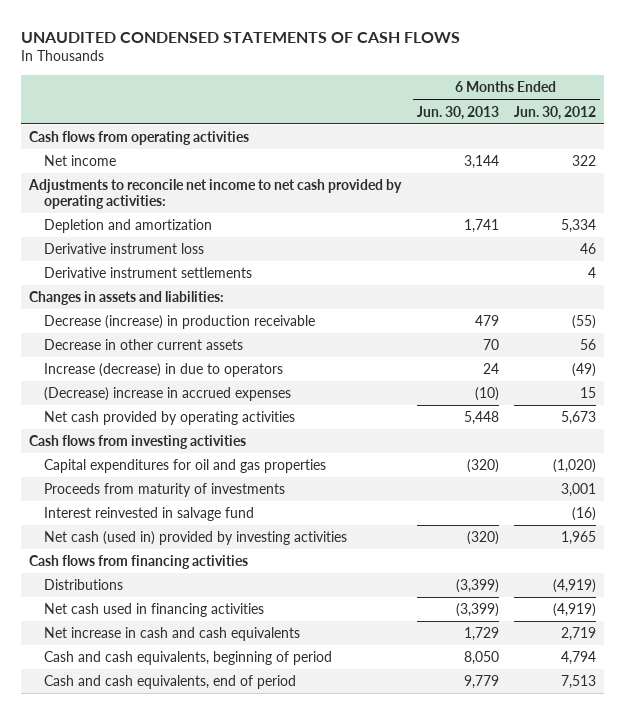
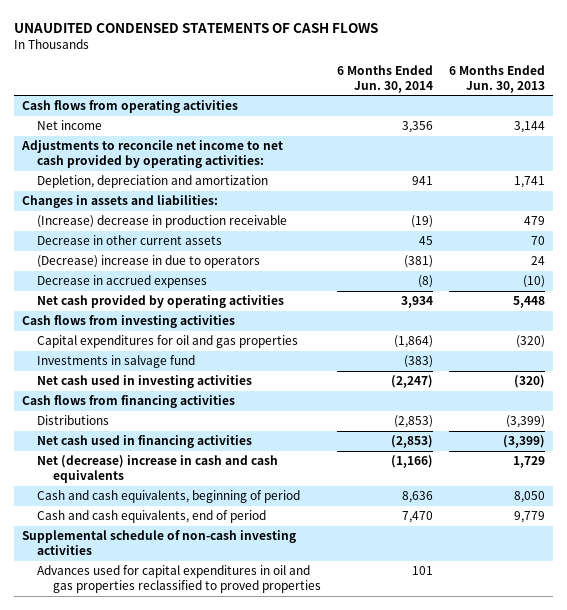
- | 6 Months Ended Jun. 30, 2013 | 6 Months Ended Jun. 30, 2012
+ | 6 Months Ended Jun. 30, 2014 | 6 Months Ended Jun. 30, 2013
- Depletion and amortization | 1,741 | 5,334
- Derivative instrument loss | | 46
- Derivative instrument settlements | | 4
+ Depletion, depreciation and amortization | 941 | 1,741
- Decrease (increase) in production receivable | 479 | (55)
+ (Increase) decrease in production receivable | (19) | 479
- Increase (decrease) in due to operators | 24 | (49)
- (Decrease) increase in accrued expenses | (10) | 15
+ (Decrease) increase in due to operators | (381) | 24
+ Decrease in accrued expenses | (8) | (10)
- Proceeds from maturity of investments | | 3,001
- Interest reinvested in salvage fund | | (16)
- Net cash (used in) provided by investing activities | (320) | 1,965
+ Investments in salvage fund | (383) |
+ Net cash used in investing activities | (2,247) | (320)
- Net increase in cash and cash equivalents | 1,729 | 2,719
+ Net (decrease) increase in cash and cash equivalents | (1,166) | 1,729
+ Supplemental schedule of non-cash investing activities
+ Advances used for capital expenditures in oil and gas properties reclassified to proved properties | 101 |

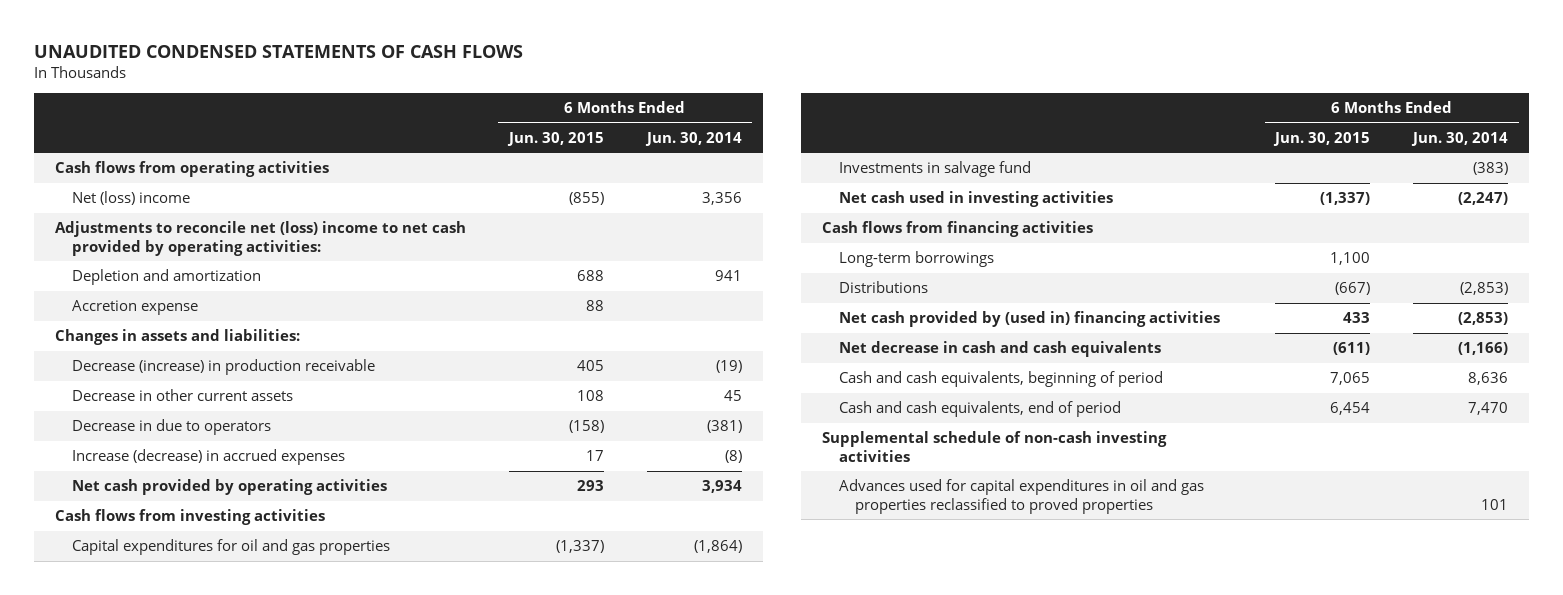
- | 6 Months Ended Jun. 30, 2014 | 6 Months Ended Jun. 30, 2013
+ | 6 Months Ended Jun. 30, 2015 | 6 Months Ended Jun. 30, 2014
- Net income | 3,356 | 3,144
- Adjustments to reconcile net income to net cash provided by operating activities:
- Depletion, depreciation and amortization | 941 | 1,741
+ Net (loss) income | (855) | 3,356
+ Adjustments to reconcile net (loss) income to net cash provided by operating activities:
+ Depletion and amortization | 688 | 941
+ Accretion expense | 88 |
- (Increase) decrease in production receivable | (19) | 479
+ Decrease (increase) in production receivable | 405 | (19)
- (Decrease) increase in due to operators | (381) | 24
- Decrease in accrued expenses | (8) | (10)
+ Decrease in due to operators | (158) | (381)
+ Increase (decrease) in accrued expenses | 17 | (8)
+ Long-term borrowings | 1,100 |
- Net cash used in financing activities | (2,853) | (3,399)
- Net (decrease) increase in cash and cash equivalents | (1,166) | 1,729
+ Net cash provided by (used in) financing activities | 433 | (2,853)
+ Net decrease in cash and cash equivalents | (611) | (1,166)

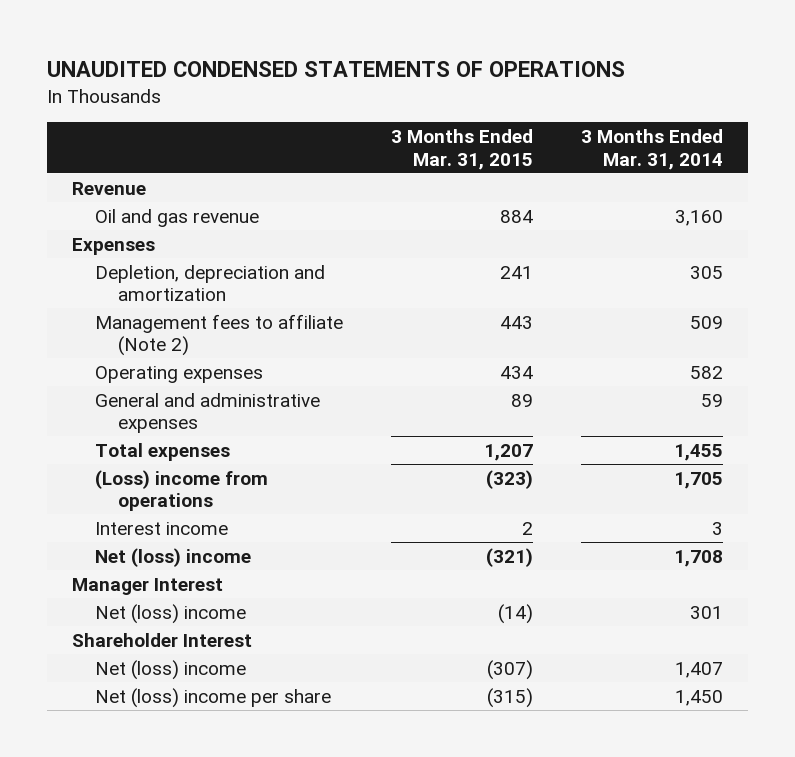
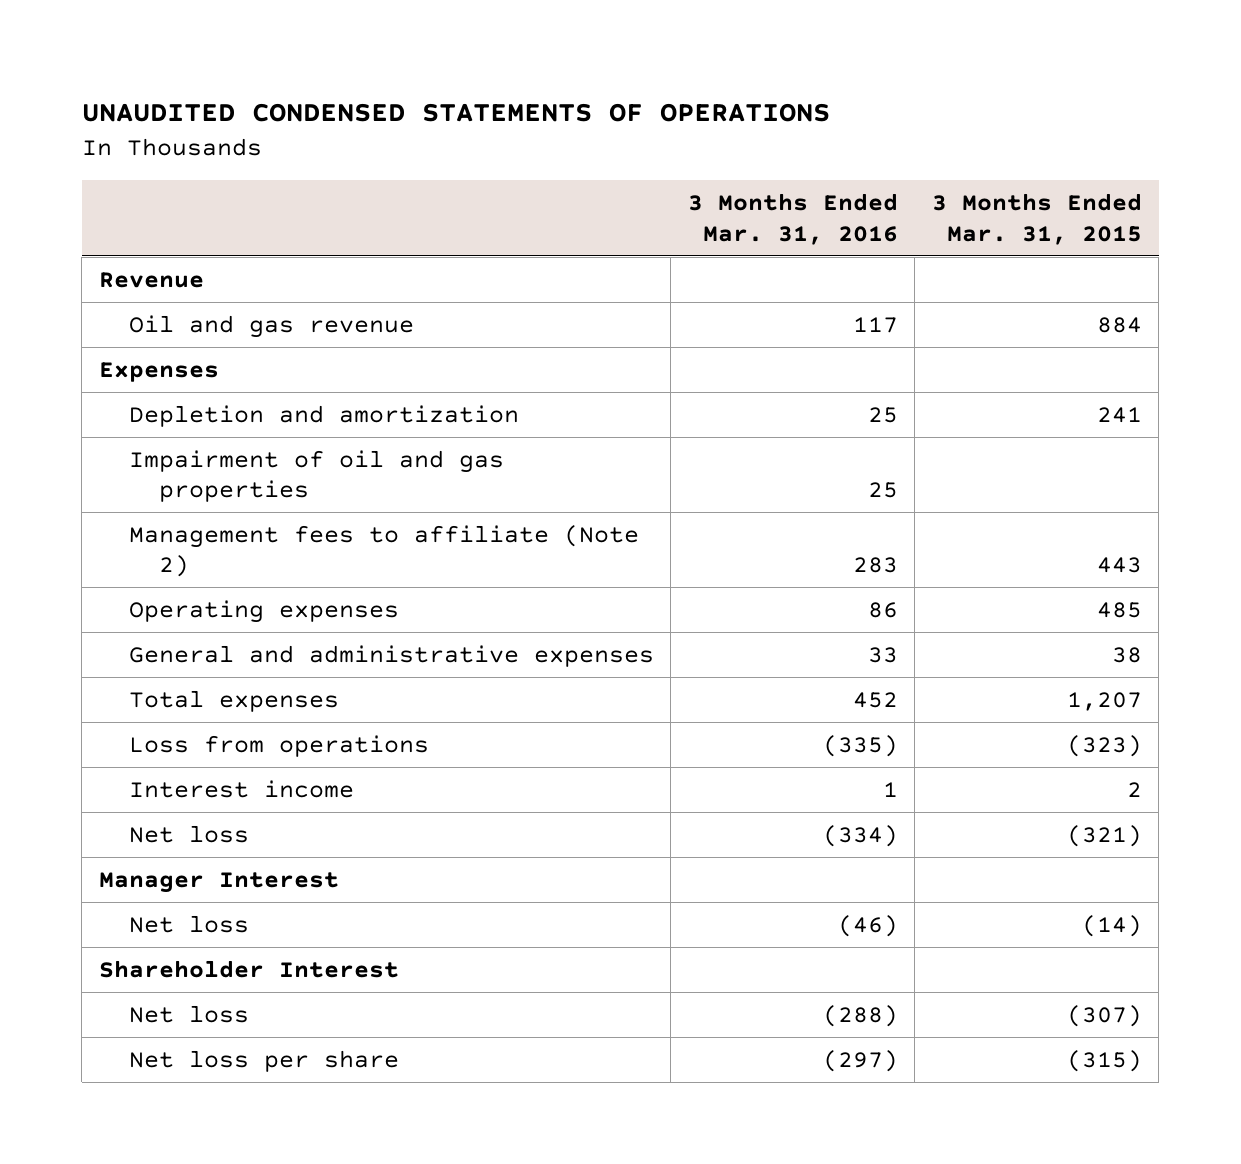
- | 3 Months Ended Mar. 31, 2015 | 3 Months Ended Mar. 31, 2014
+ | 3 Months Ended Mar. 31, 2016 | 3 Months Ended Mar. 31, 2015
- Depletion, depreciation and amortization | 241 | 305
+ Depletion and amortization | 25 | 241
+ Impairment of oil and gas properties | 25 |
- Operating expenses | 434 | 582
- General and administrative expenses | 89 | 59
+ Operating expenses | 86 | 485
+ General and administrative expenses | 33 | 38
- (Loss) income from operations | (323) | 1,705
+ Loss from operations | (335) | (323)
- Net (loss) income | (321) | 1,708
+ Net loss | (334) | (321)
- Net (loss) income | (14) | 301
+ Net loss | (46) | (14)
- Net (loss) income | (307) | 1,407
- Net (loss) income per share | (315) | 1,450
+ Net loss | (288) | (307)
+ Net loss per share | (297) | (315)

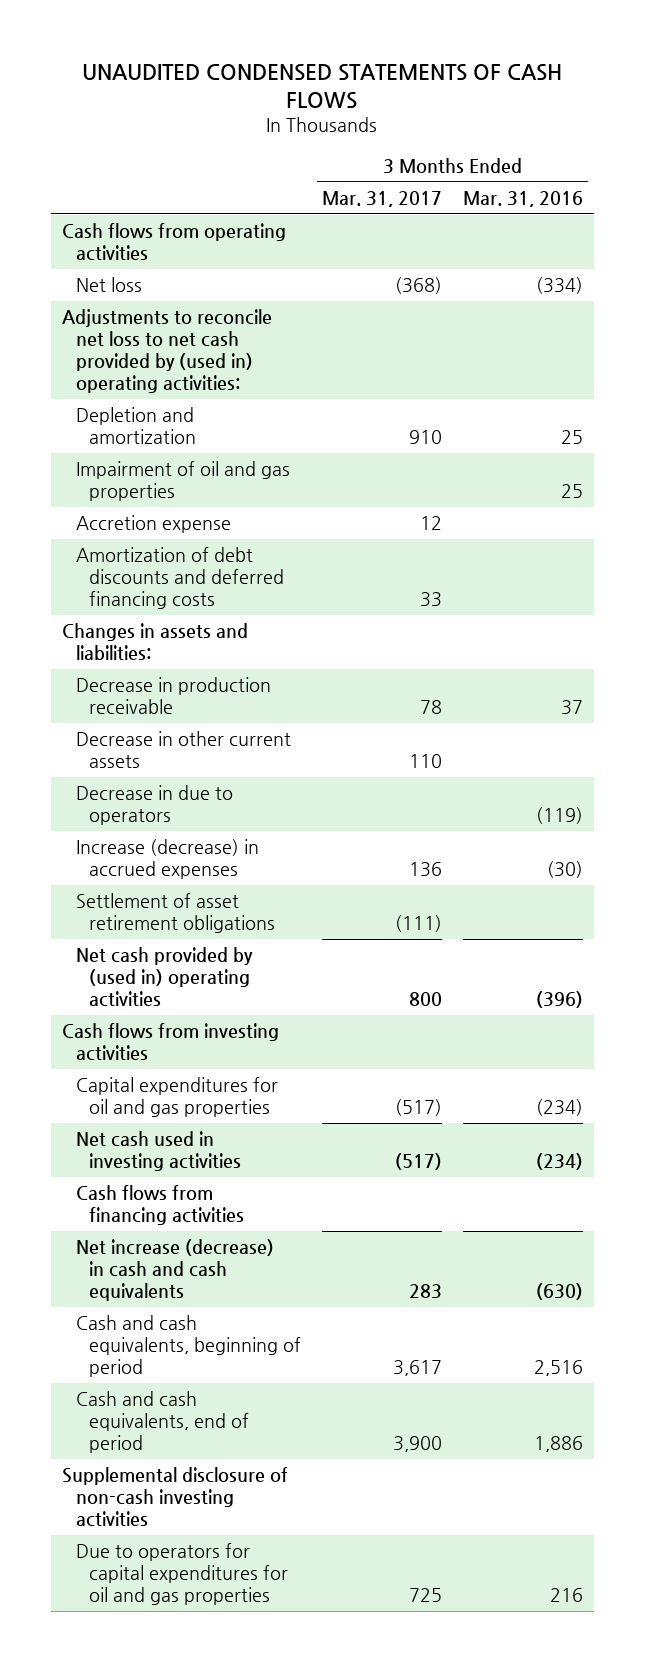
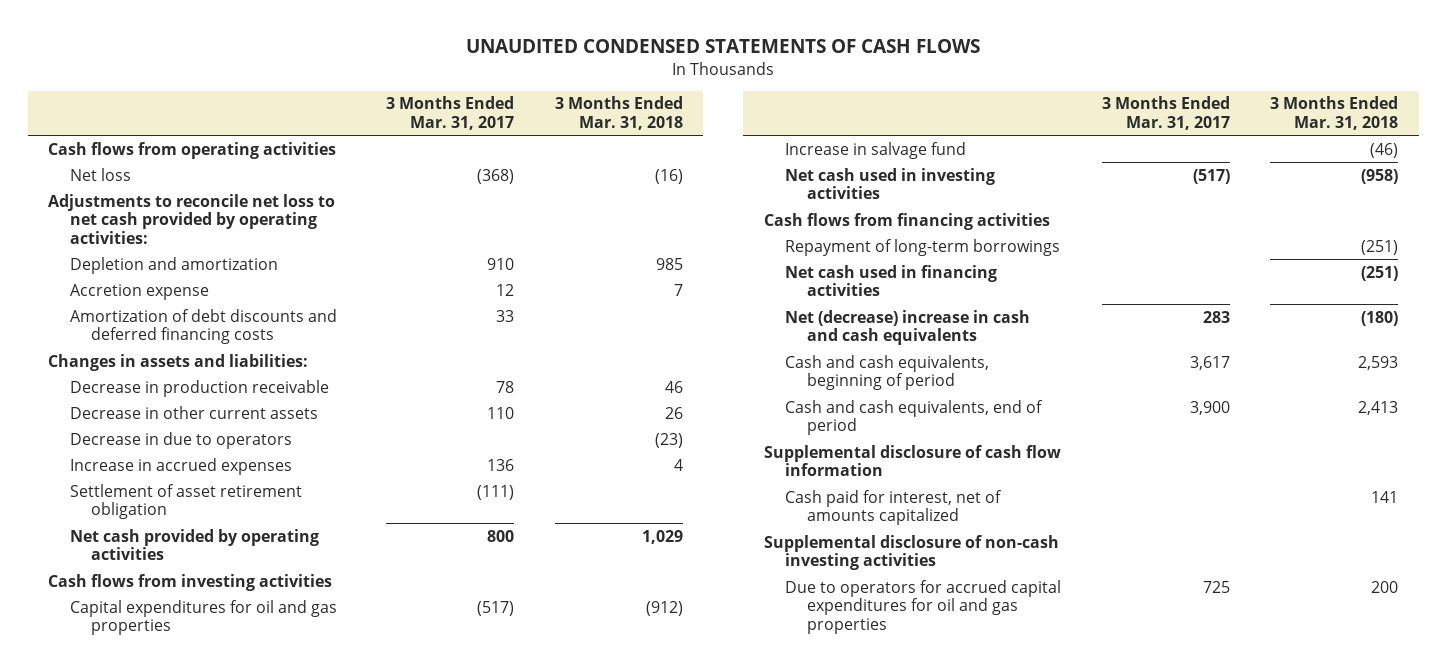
- | 3 Months Ended Mar. 31, 2017 | 3 Months Ended Mar. 31, 2016
+ | 3 Months Ended Mar. 31, 2017 | 3 Months Ended Mar. 31, 2018
- Adjustments to reconcile net loss to net cash provided by (used in) operating activities:
+ Adjustments to reconcile net loss to net cash provided by operating activities:
- Impairment of oil and gas properties | | 25
- Increase (decrease) in accrued expenses | 136 | (30)
- Settlement of asset retirement obligations | (111) |
- Net cash provided by (used in) operating activities | 800 | (396)
+ Increase in accrued expenses | 136 | 4
+ Settlement of asset retirement obligation | (111) |
+ Net cash provided by operating activities | 800 | 1,029
+ Increase in salvage fund | | (46)
- Net increase (decrease) in cash and cash equivalents | 283 | (630)
+ Repayment of long-term borrowings | | (251)
+ Net cash used in financing activities | | (251)
+ Net (decrease) increase in cash and cash equivalents | 283 | (180)
+ Supplemental disclosure of cash flow information
+ Cash paid for interest, net of amounts capitalized | | 141
- Due to operators for capital expenditures for oil and gas properties | 725 | 216
+ Due to operators for accrued capital expenditures for oil and gas properties | 725 | 200

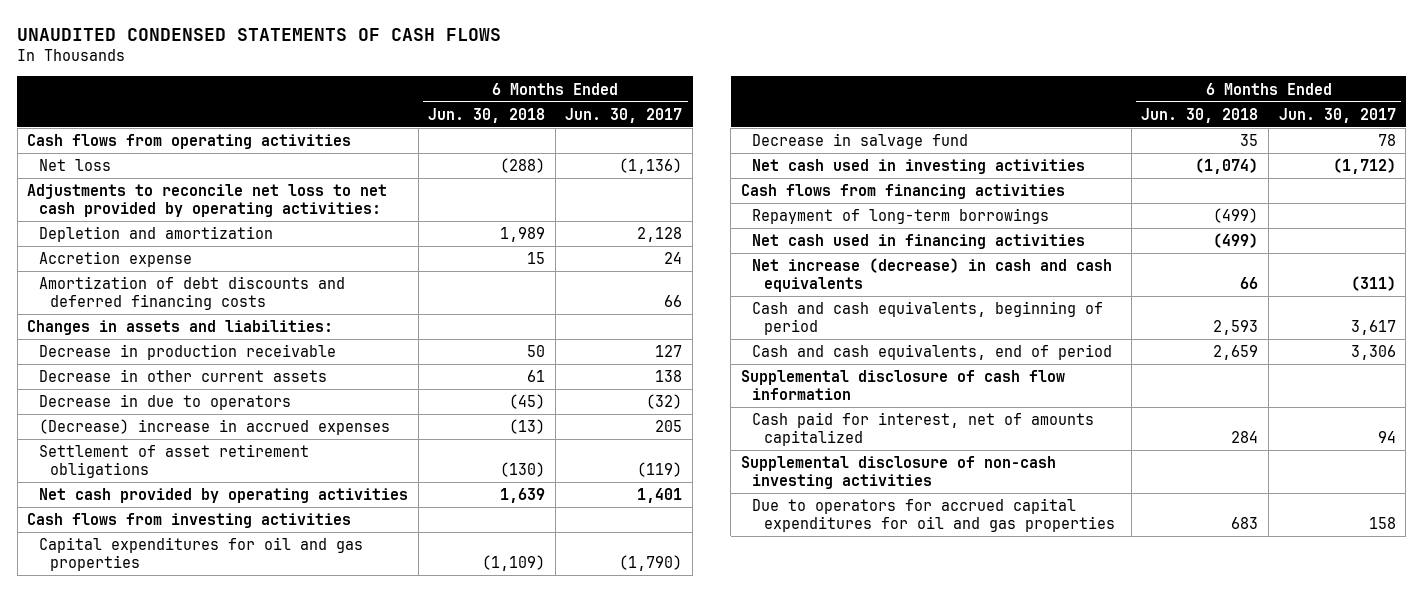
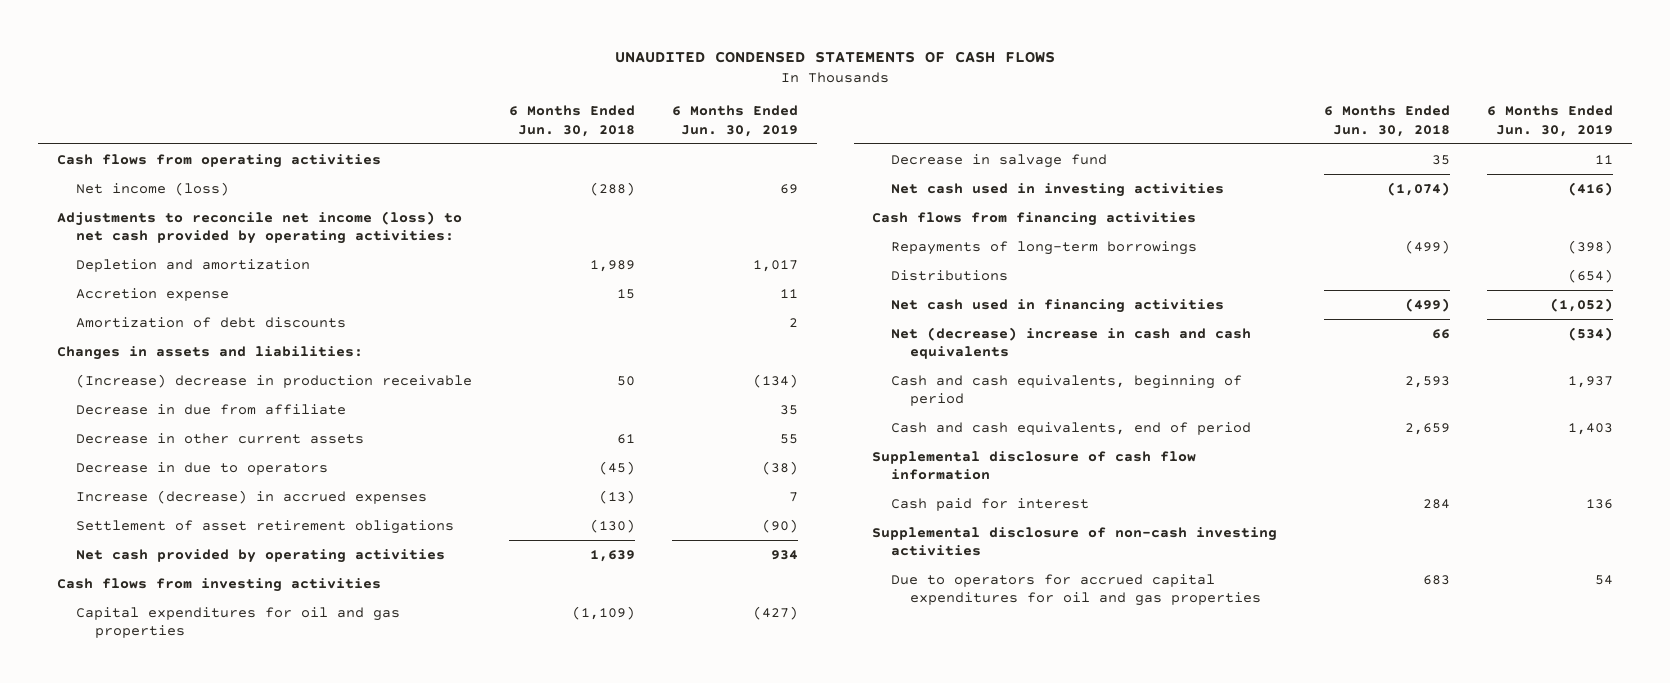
- | 6 Months Ended Jun. 30, 2018 | 6 Months Ended Jun. 30, 2017
+ | 6 Months Ended Jun. 30, 2018 | 6 Months Ended Jun. 30, 2019
- Net loss | (288) | (1,136)
- Adjustments to reconcile net loss to net cash provided by operating activities:
+ Net income (loss) | (288) | 69
+ Adjustments to reconcile net income (loss) to net cash provided by operating activities:
- Amortization of debt discounts and deferred financing costs | | 66
+ Amortization of debt discounts | | 2
- Decrease in production receivable | 50 | 127
+ (Increase) decrease in production receivable | 50 | (134)
+ Decrease in due from affiliate | | 35
- (Decrease) increase in accrued expenses | (13) | 205
+ Increase (decrease) in accrued expenses | (13) | 7
- Repayment of long-term borrowings | (499) |
+ Repayments of long-term borrowings | (499) | (398)
+ Distributions | | (654)
- Net increase (decrease) in cash and cash equivalents | 66 | (311)
+ Net (decrease) increase in cash and cash equivalents | 66 | (534)
- Cash paid for interest, net of amounts capitalized | 284 | 94
+ Cash paid for interest | 284 | 136

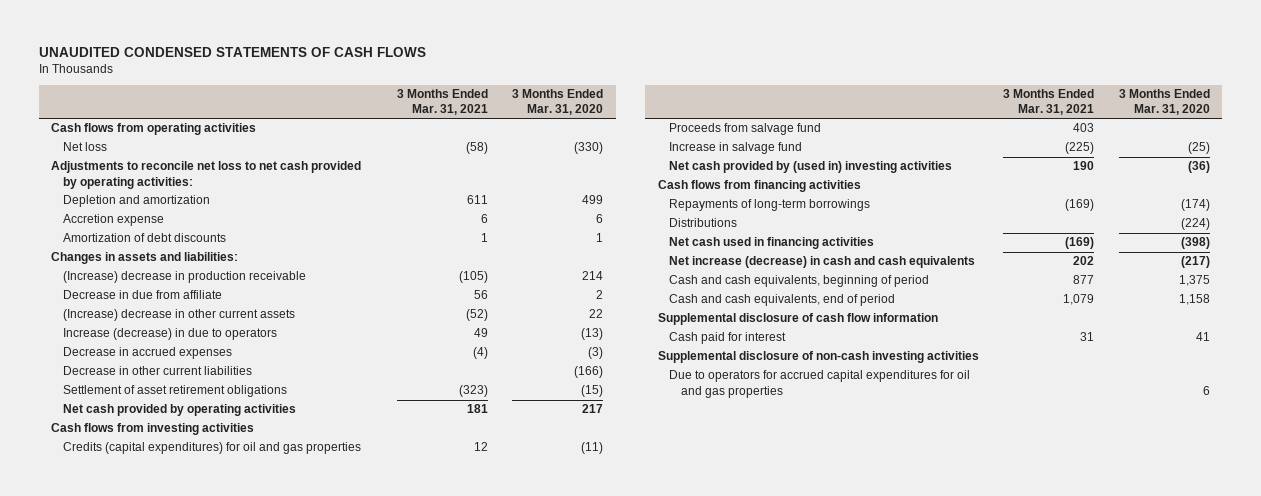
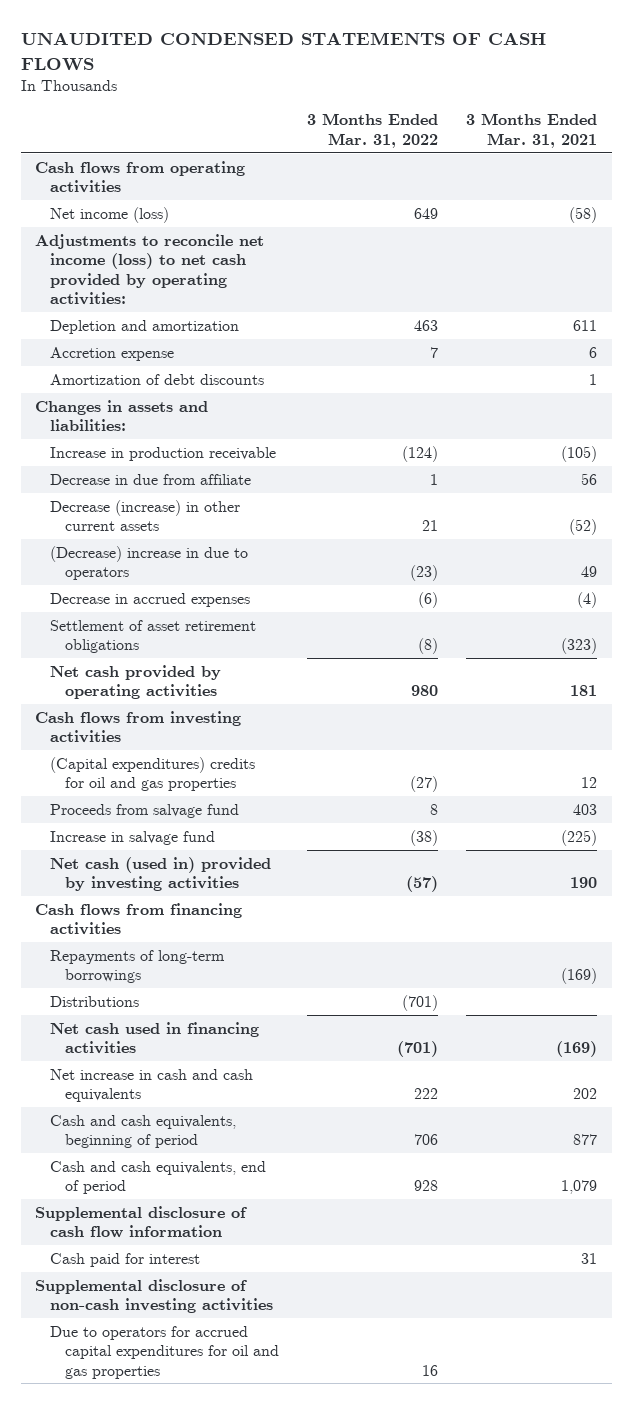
- | 3 Months Ended Mar. 31, 2021 | 3 Months Ended Mar. 31, 2020
+ | 3 Months Ended Mar. 31, 2022 | 3 Months Ended Mar. 31, 2021
- Net loss | (58) | (330)
- Adjustments to reconcile net loss to net cash provided by operating activities:
+ Net income (loss) | 649 | (58)
+ Adjustments to reconcile net income (loss) to net cash provided by operating activities:
- (Increase) decrease in production receivable | (105) | 214
+ Increase in production receivable | (124) | (105)
- (Increase) decrease in other current assets | (52) | 22
- Increase (decrease) in due to operators | 49 | (13)
+ Decrease (increase) in other current assets | 21 | (52)
+ (Decrease) increase in due to operators | (23) | 49
- Decrease in other current liabilities | | (166)
- Credits (capital expenditures) for oil and gas properties | 12 | (11)
+ (Capital expenditures) credits for oil and gas properties | (27) | 12
- Net cash provided by (used in) investing activities | 190 | (36)
+ Net cash (used in) provided by investing activities | (57) | 190
- Net increase (decrease) in cash and cash equivalents | 202 | (217)
+ Net increase in cash and cash equivalents | 222 | 202

